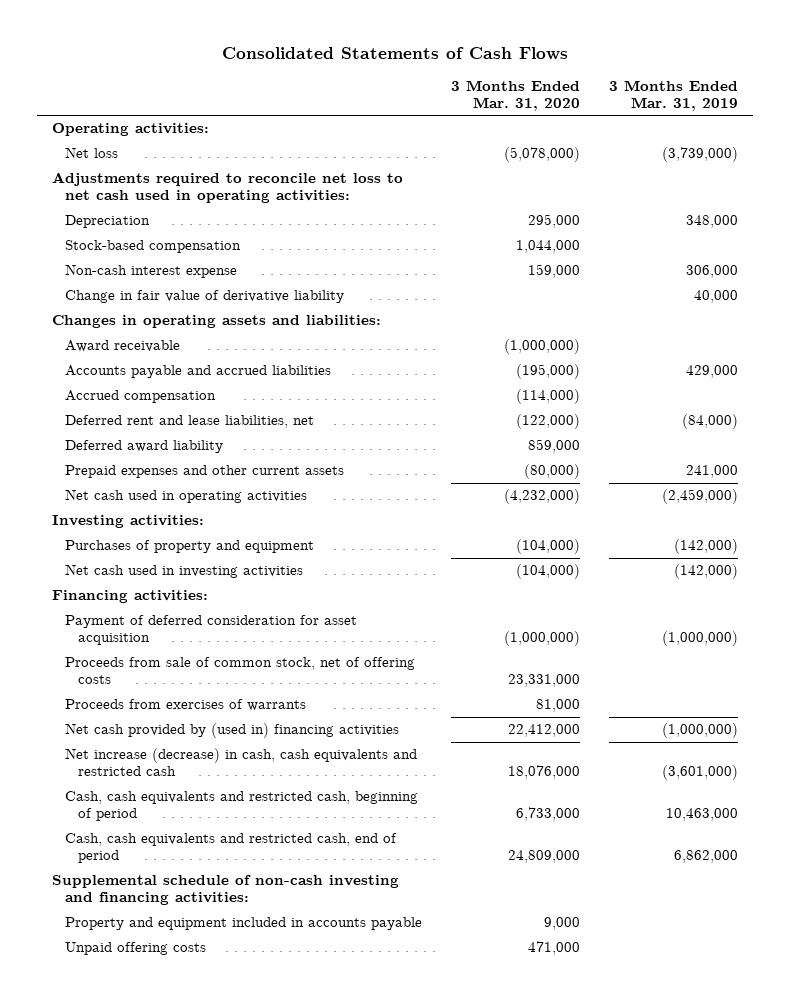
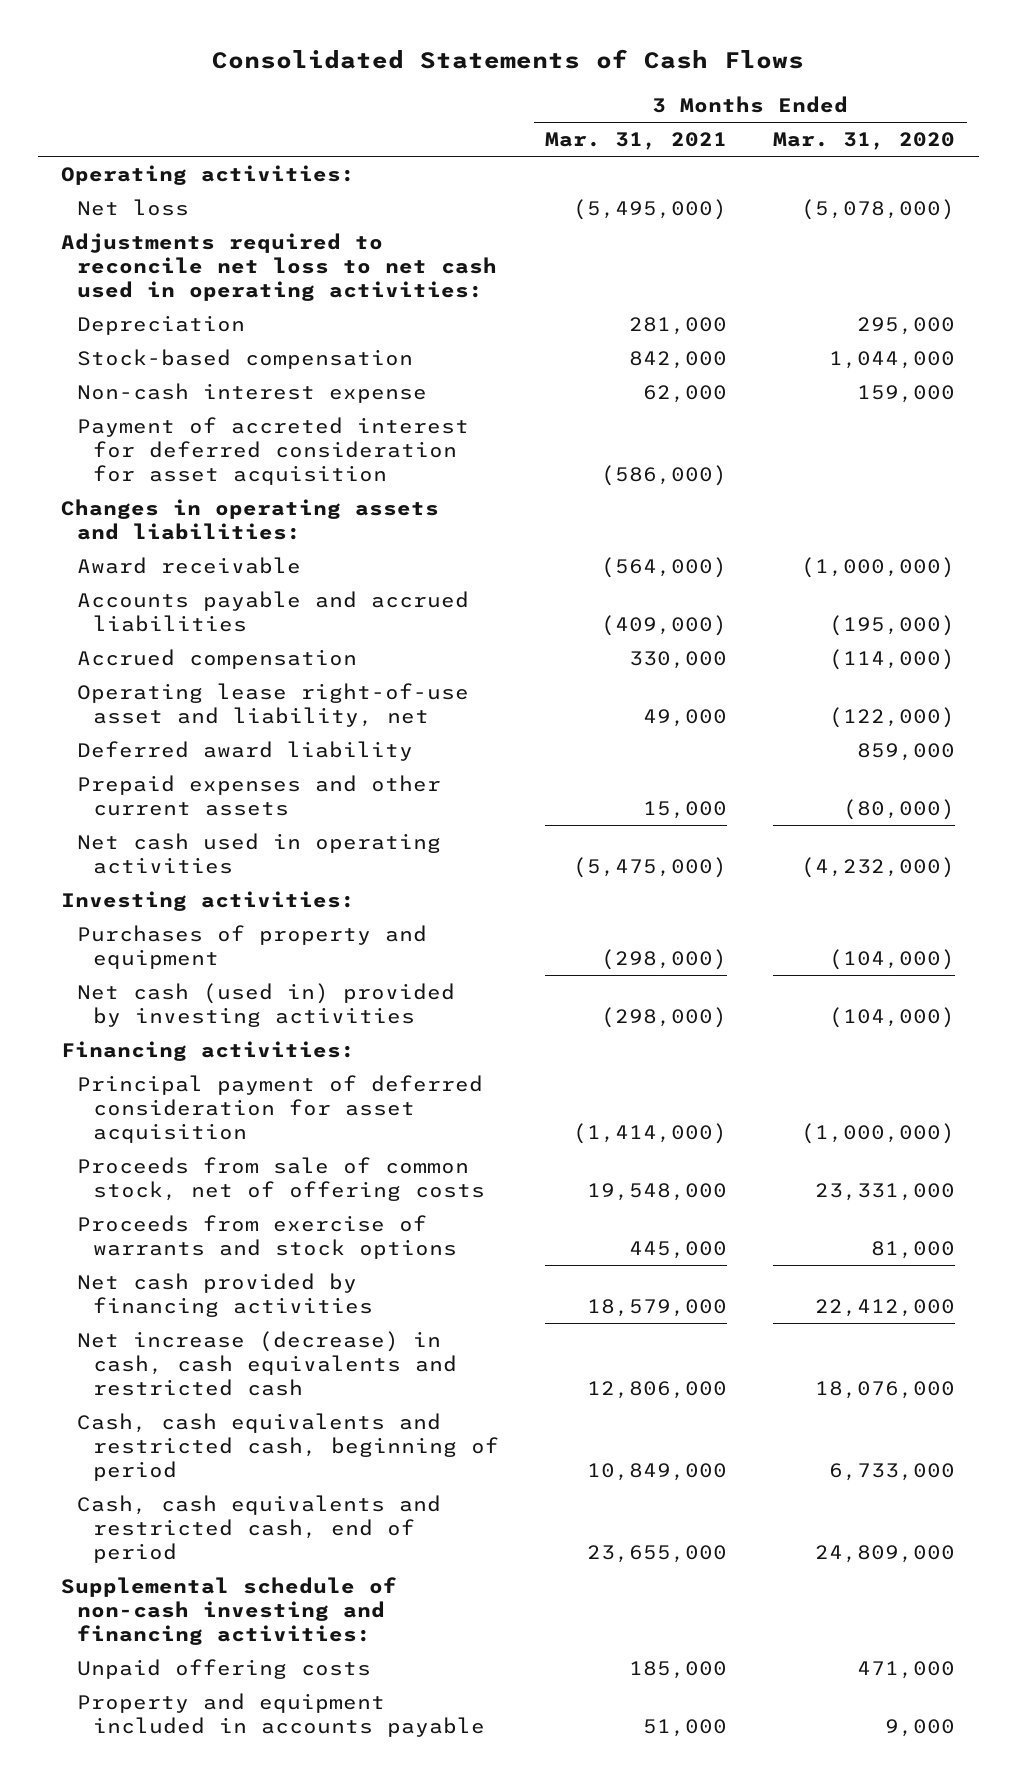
- | 3 Months Ended Mar. 31, 2020 | 3 Months Ended Mar. 31, 2019
+ | 3 Months Ended Mar. 31, 2021 | 3 Months Ended Mar. 31, 2020
- Change in fair value of derivative liability | | 40,000
+ Payment of accreted interest for deferred consideration for asset acquisition | (586,000) |
- Deferred rent and lease liabilities, net | (122,000) | (84,000)
+ Operating lease right-of-use asset and liability, net | 49,000 | (122,000)
- Net cash used in investing activities | (104,000) | (142,000)
+ Net cash (used in) provided by investing activities | (298,000) | (104,000)
- Payment of deferred consideration for asset acquisition | (1,000,000) | (1,000,000)
+ Principal payment of deferred consideration for asset acquisition | (1,414,000) | (1,000,000)
- Proceeds from exercises of warrants | 81,000 |
- Net cash provided by (used in) financing activities | 22,412,000 | (1,000,000)
+ Proceeds from exercise of warrants and stock options | 445,000 | 81,000
+ Net cash provided by financing activities | 18,579,000 | 22,412,000
moved down: Property and equipment included in accounts payable | 51,000 | 9,000

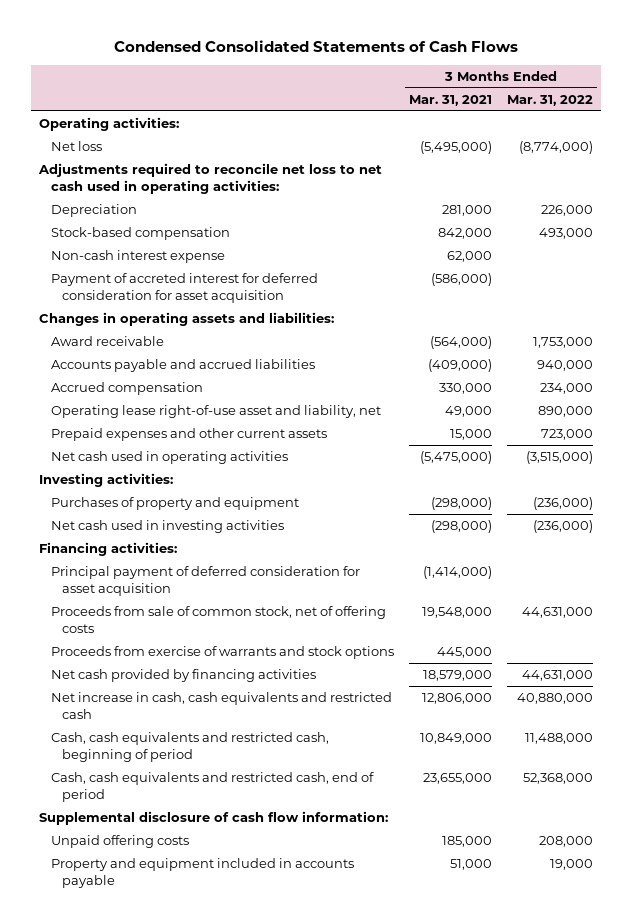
- Consolidated Statements of Cash Flows
+ Condensed Consolidated Statements of Cash Flows
- | 3 Months Ended Mar. 31, 2021 | 3 Months Ended Mar. 31, 2020
+ | 3 Months Ended Mar. 31, 2021 | 3 Months Ended Mar. 31, 2022
- Deferred award liability | | 859,000
- Net cash (used in) provided by investing activities | (298,000) | (104,000)
+ Net cash used in investing activities | (298,000) | (236,000)
- Net increase (decrease) in cash, cash equivalents and restricted cash | 12,806,000 | 18,076,000
+ Net increase in cash, cash equivalents and restricted cash | 12,806,000 | 40,880,000
- Supplemental schedule of non-cash investing and financing activities:
+ Supplemental disclosure of cash flow information:

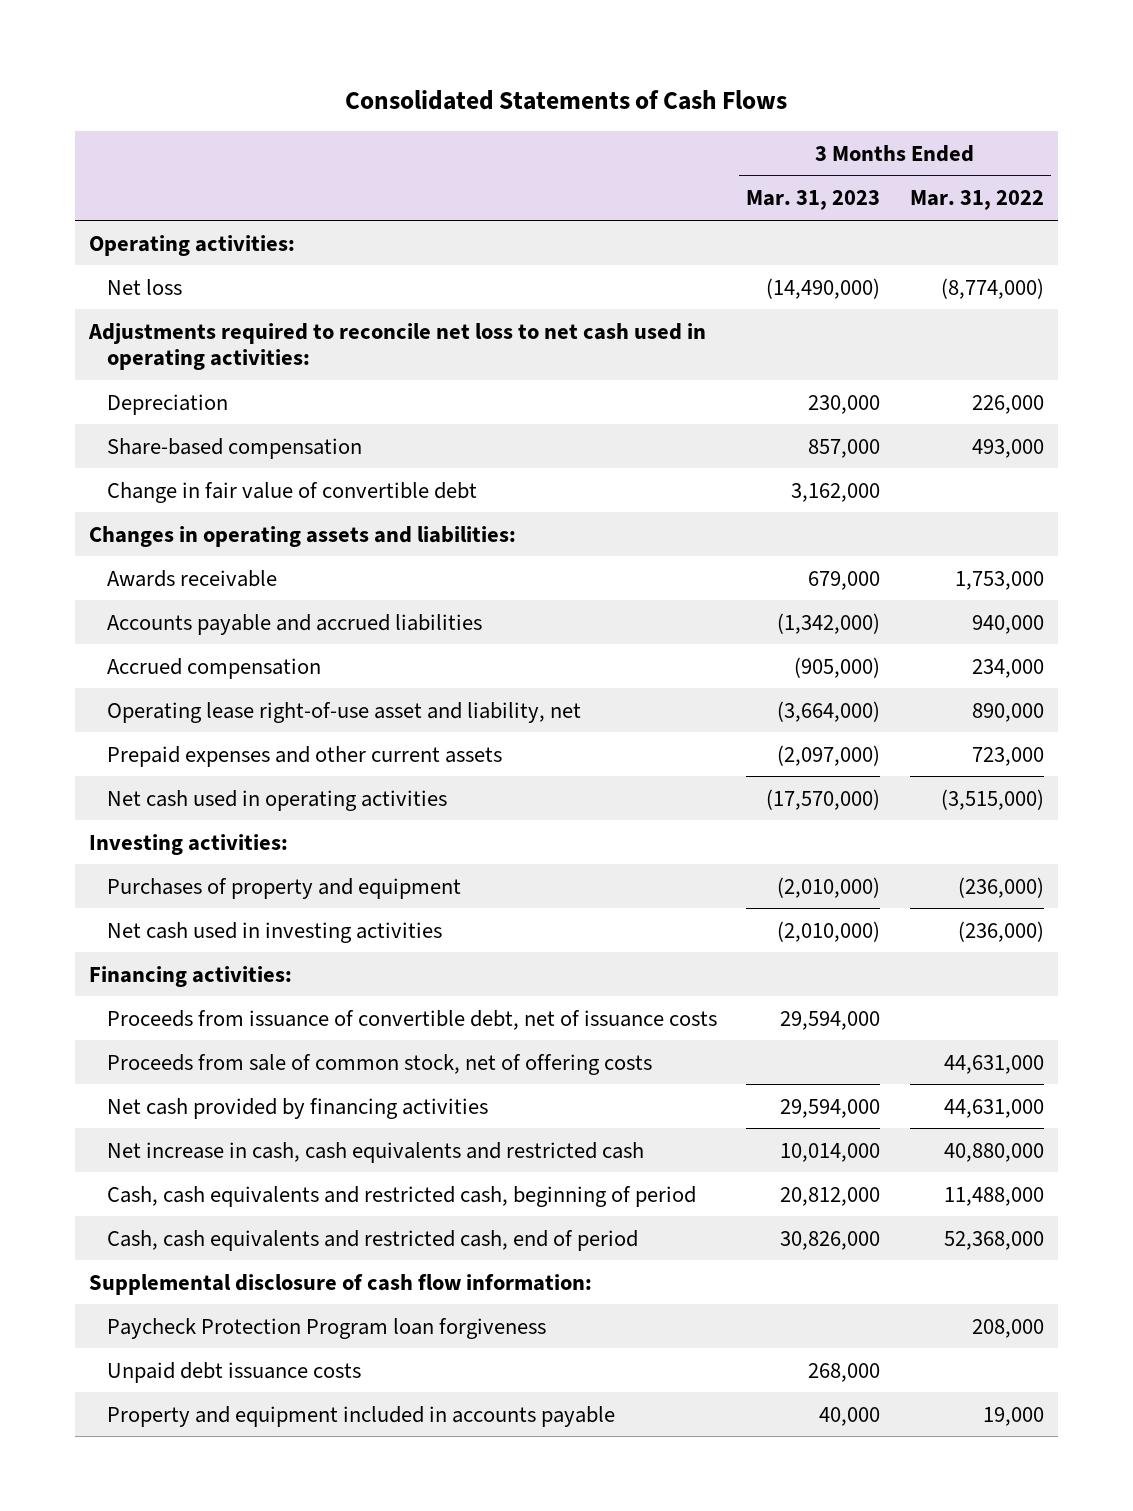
- Condensed Consolidated Statements of Cash Flows
+ Consolidated Statements of Cash Flows
- | 3 Months Ended Mar. 31, 2021 | 3 Months Ended Mar. 31, 2022
+ | 3 Months Ended Mar. 31, 2023 | 3 Months Ended Mar. 31, 2022
- Stock-based compensation | 842,000 | 493,000
- Non-cash interest expense | 62,000 |
- Payment of accreted interest for deferred consideration for asset acquisition | (586,000) |
+ Share-based compensation | 857,000 | 493,000
+ Change in fair value of convertible debt | 3,162,000 |
- Award receivable | (564,000) | 1,753,000
+ Awards receivable | 679,000 | 1,753,000
- Principal payment of deferred consideration for asset acquisition | (1,414,000) |
+ Proceeds from issuance of convertible debt, net of issuance costs | 29,594,000 |
- Proceeds from exercise of warrants and stock options | 445,000 |
- Unpaid offering costs | 185,000 | 208,000
+ Paycheck Protection Program loan forgiveness | | 208,000
+ Unpaid debt issuance costs | 268,000 |

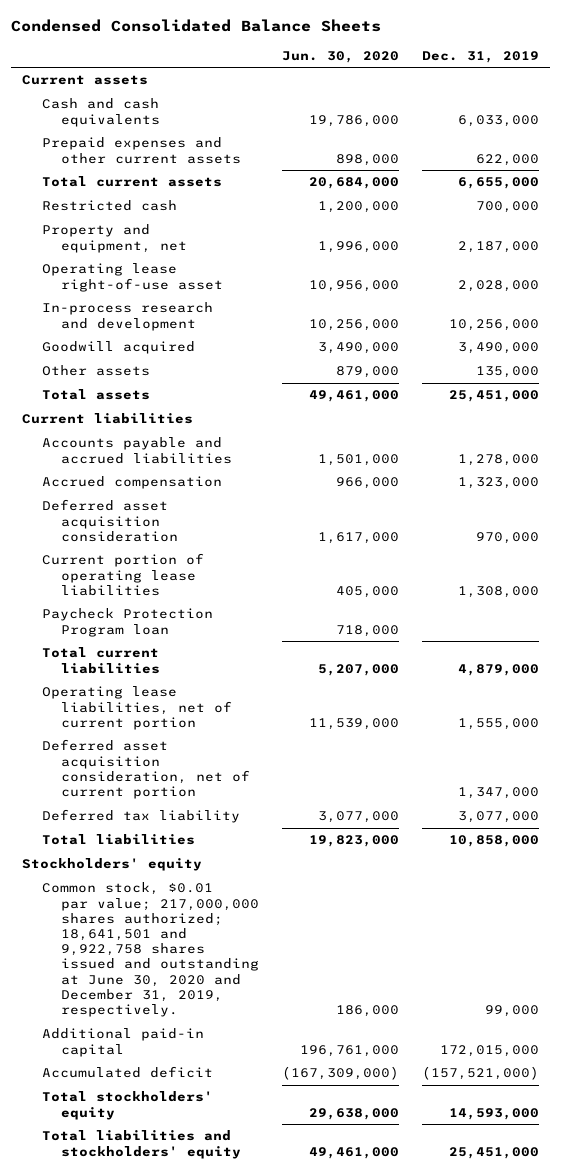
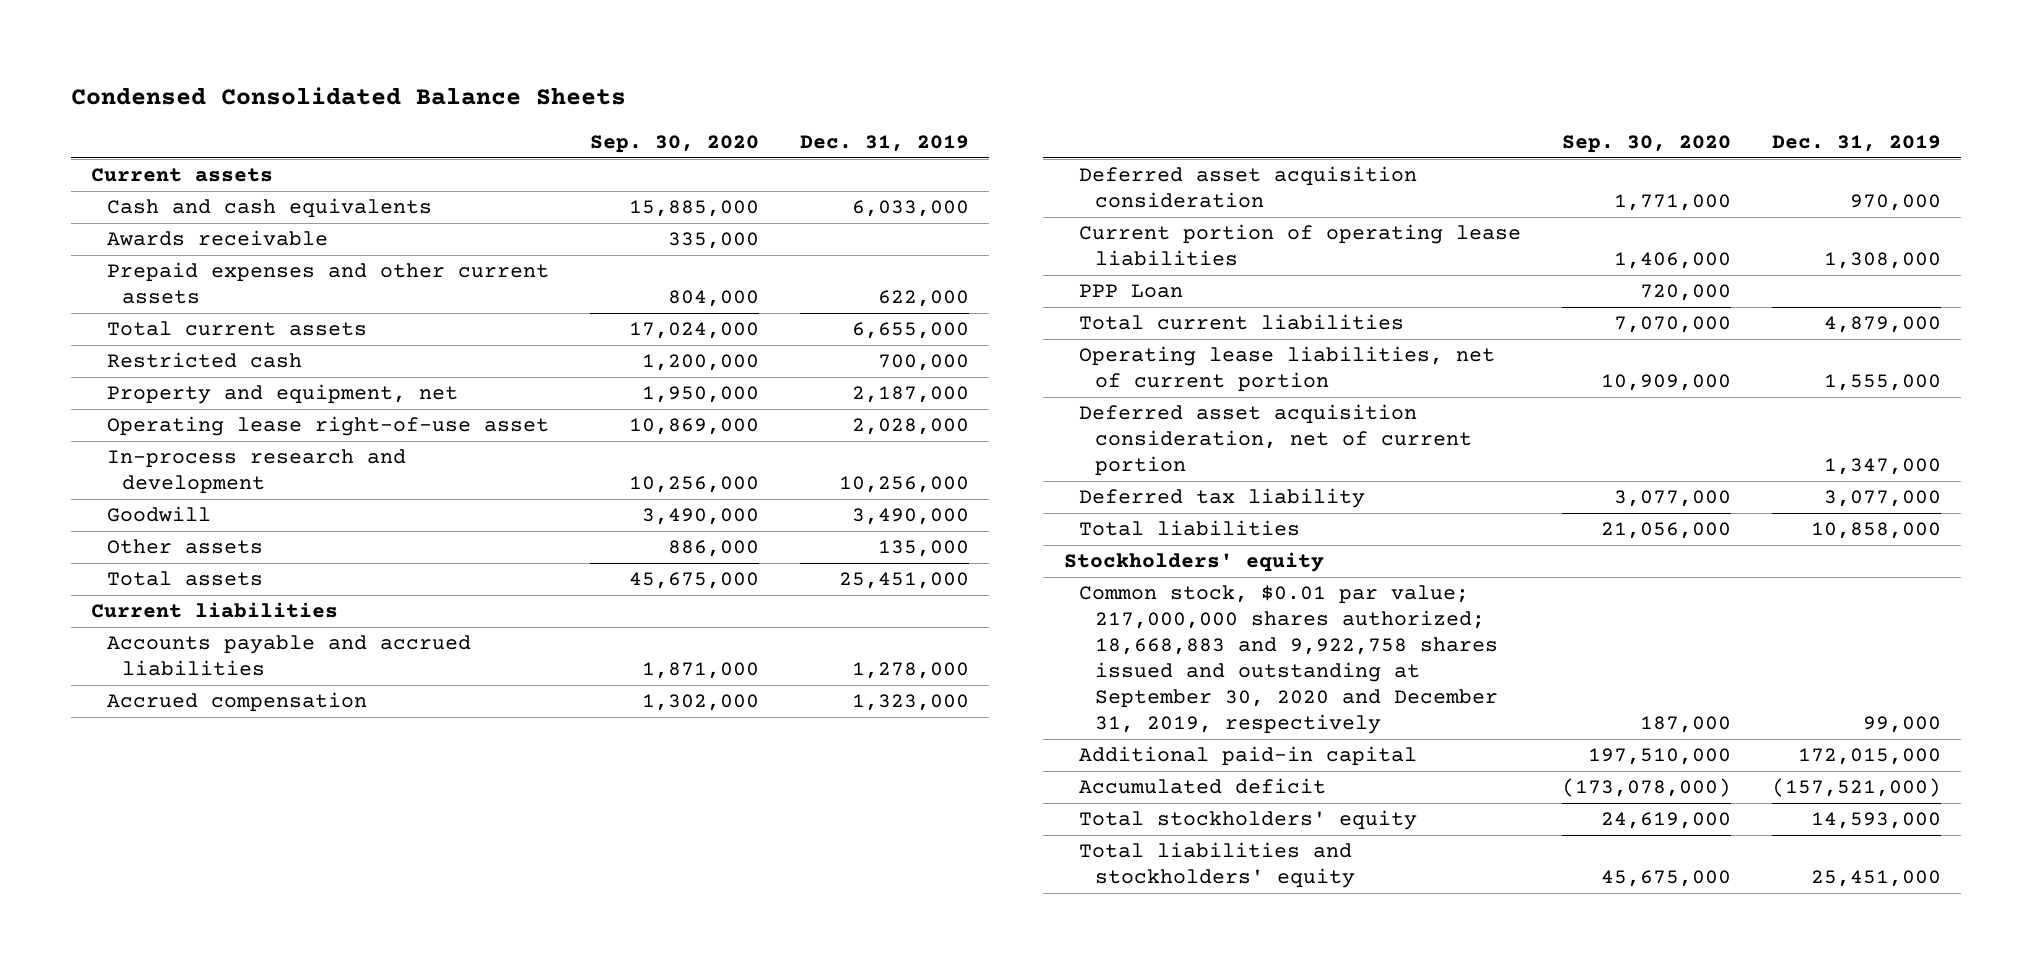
- | Jun. 30, 2020 | Dec. 31, 2019
+ | Sep. 30, 2020 | Dec. 31, 2019
+ Awards receivable | 335,000 |
- Goodwill acquired | 3,490,000 | 3,490,000
+ Goodwill | 3,490,000 | 3,490,000
- Paycheck Protection Program loan | 718,000 |
+ PPP Loan | 720,000 |
- Common stock, $0.01 par value; 217,000,000 shares authorized; 18,641,501 and 9,922,758 shares issued and outstanding at June 30, 2020 and December 31, 2019, respectively. | 186,000 | 99,000
+ Common stock, $0.01 par value; 217,000,000 shares authorized; 18,668,883 and 9,922,758 shares issued and outstanding at September 30, 2020 and December 31, 2019, respectively | 187,000 | 99,000

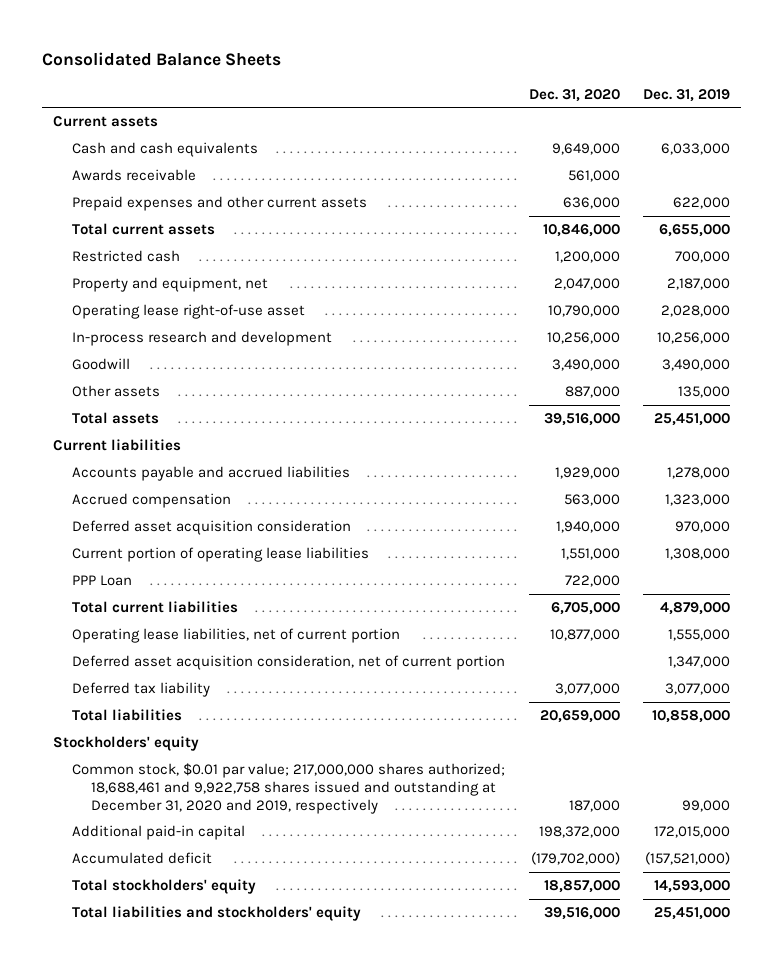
- Condensed Consolidated Balance Sheets
+ Consolidated Balance Sheets
- | Sep. 30, 2020 | Dec. 31, 2019
+ | Dec. 31, 2020 | Dec. 31, 2019
- Common stock, $0.01 par value; 217,000,000 shares authorized; 18,668,883 and 9,922,758 shares issued and outstanding at September 30, 2020 and December 31, 2019, respectively | 187,000 | 99,000
+ Common stock, $0.01 par value; 217,000,000 shares authorized; 18,688,461 and 9,922,758 shares issued and outstanding at December 31, 2020 and 2019, respectively | 187,000 | 99,000

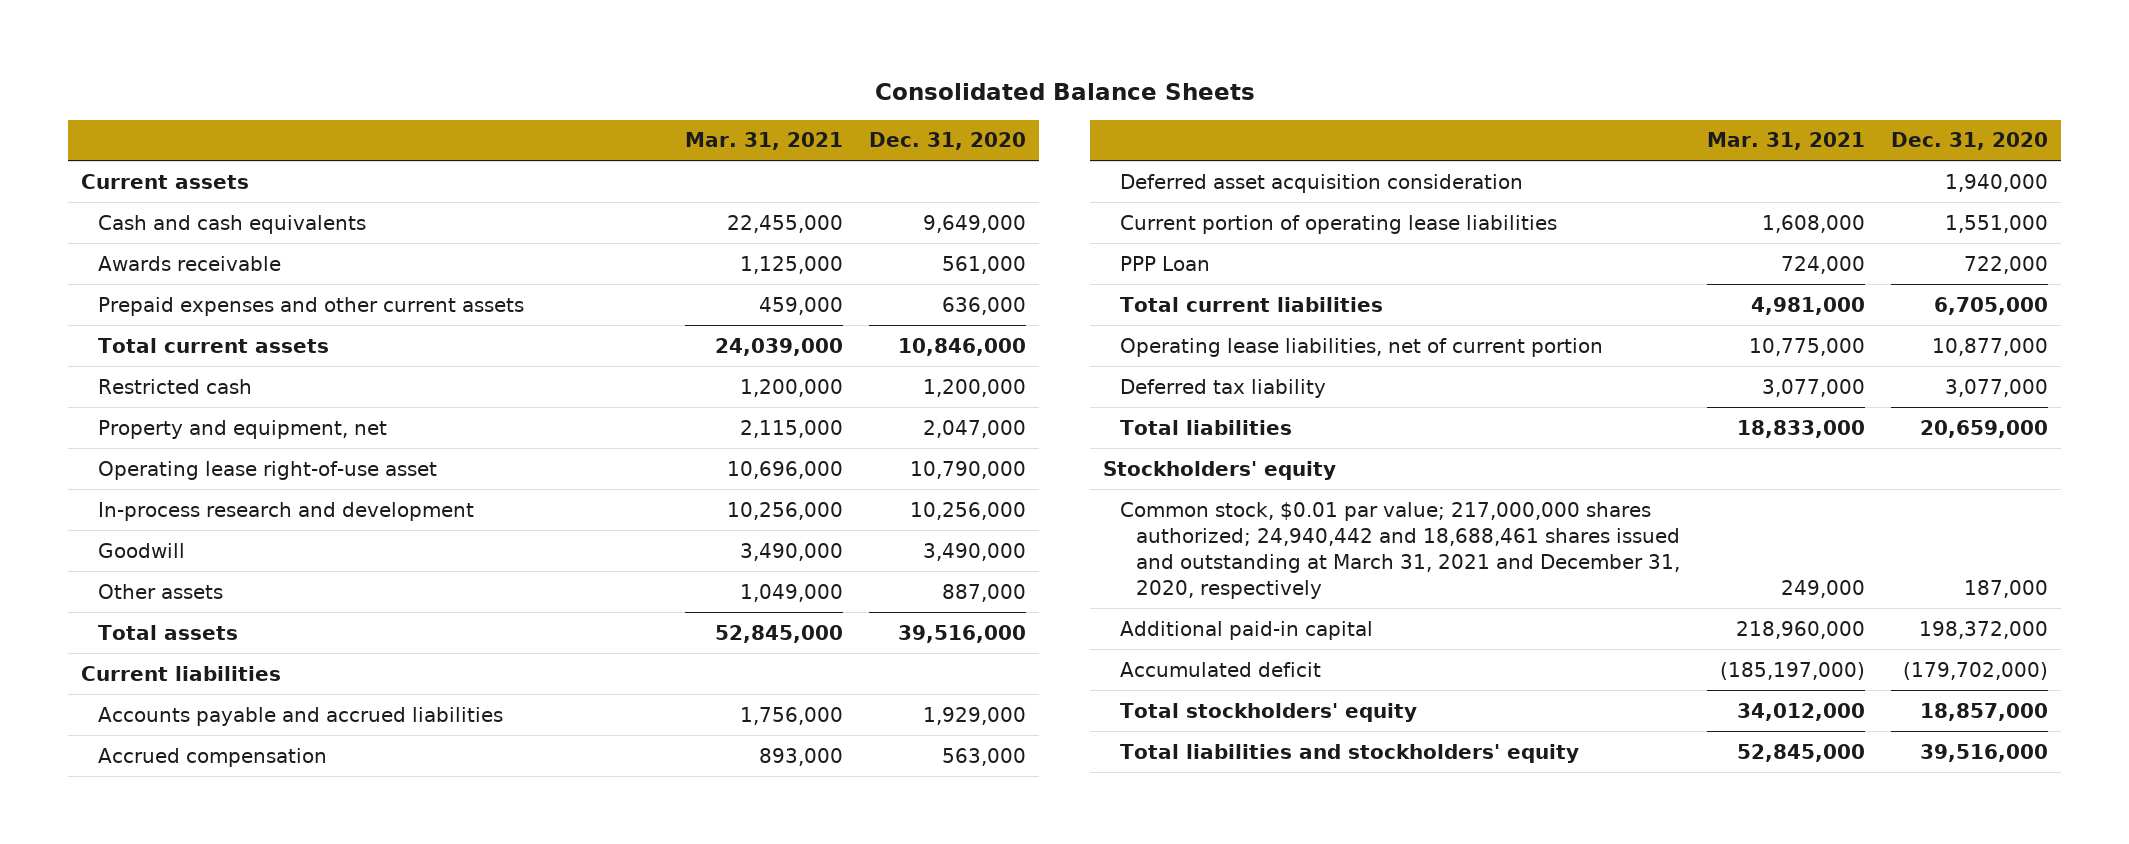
- | Dec. 31, 2020 | Dec. 31, 2019
+ | Mar. 31, 2021 | Dec. 31, 2020
- Deferred asset acquisition consideration, net of current portion | | 1,347,000
- Common stock, $0.01 par value; 217,000,000 shares authorized; 18,688,461 and 9,922,758 shares issued and outstanding at December 31, 2020 and 2019, respectively | 187,000 | 99,000
+ Common stock, $0.01 par value; 217,000,000 shares authorized; 24,940,442 and 18,688,461 shares issued and outstanding at March 31, 2021 and December 31, 2020, respectively | 249,000 | 187,000

